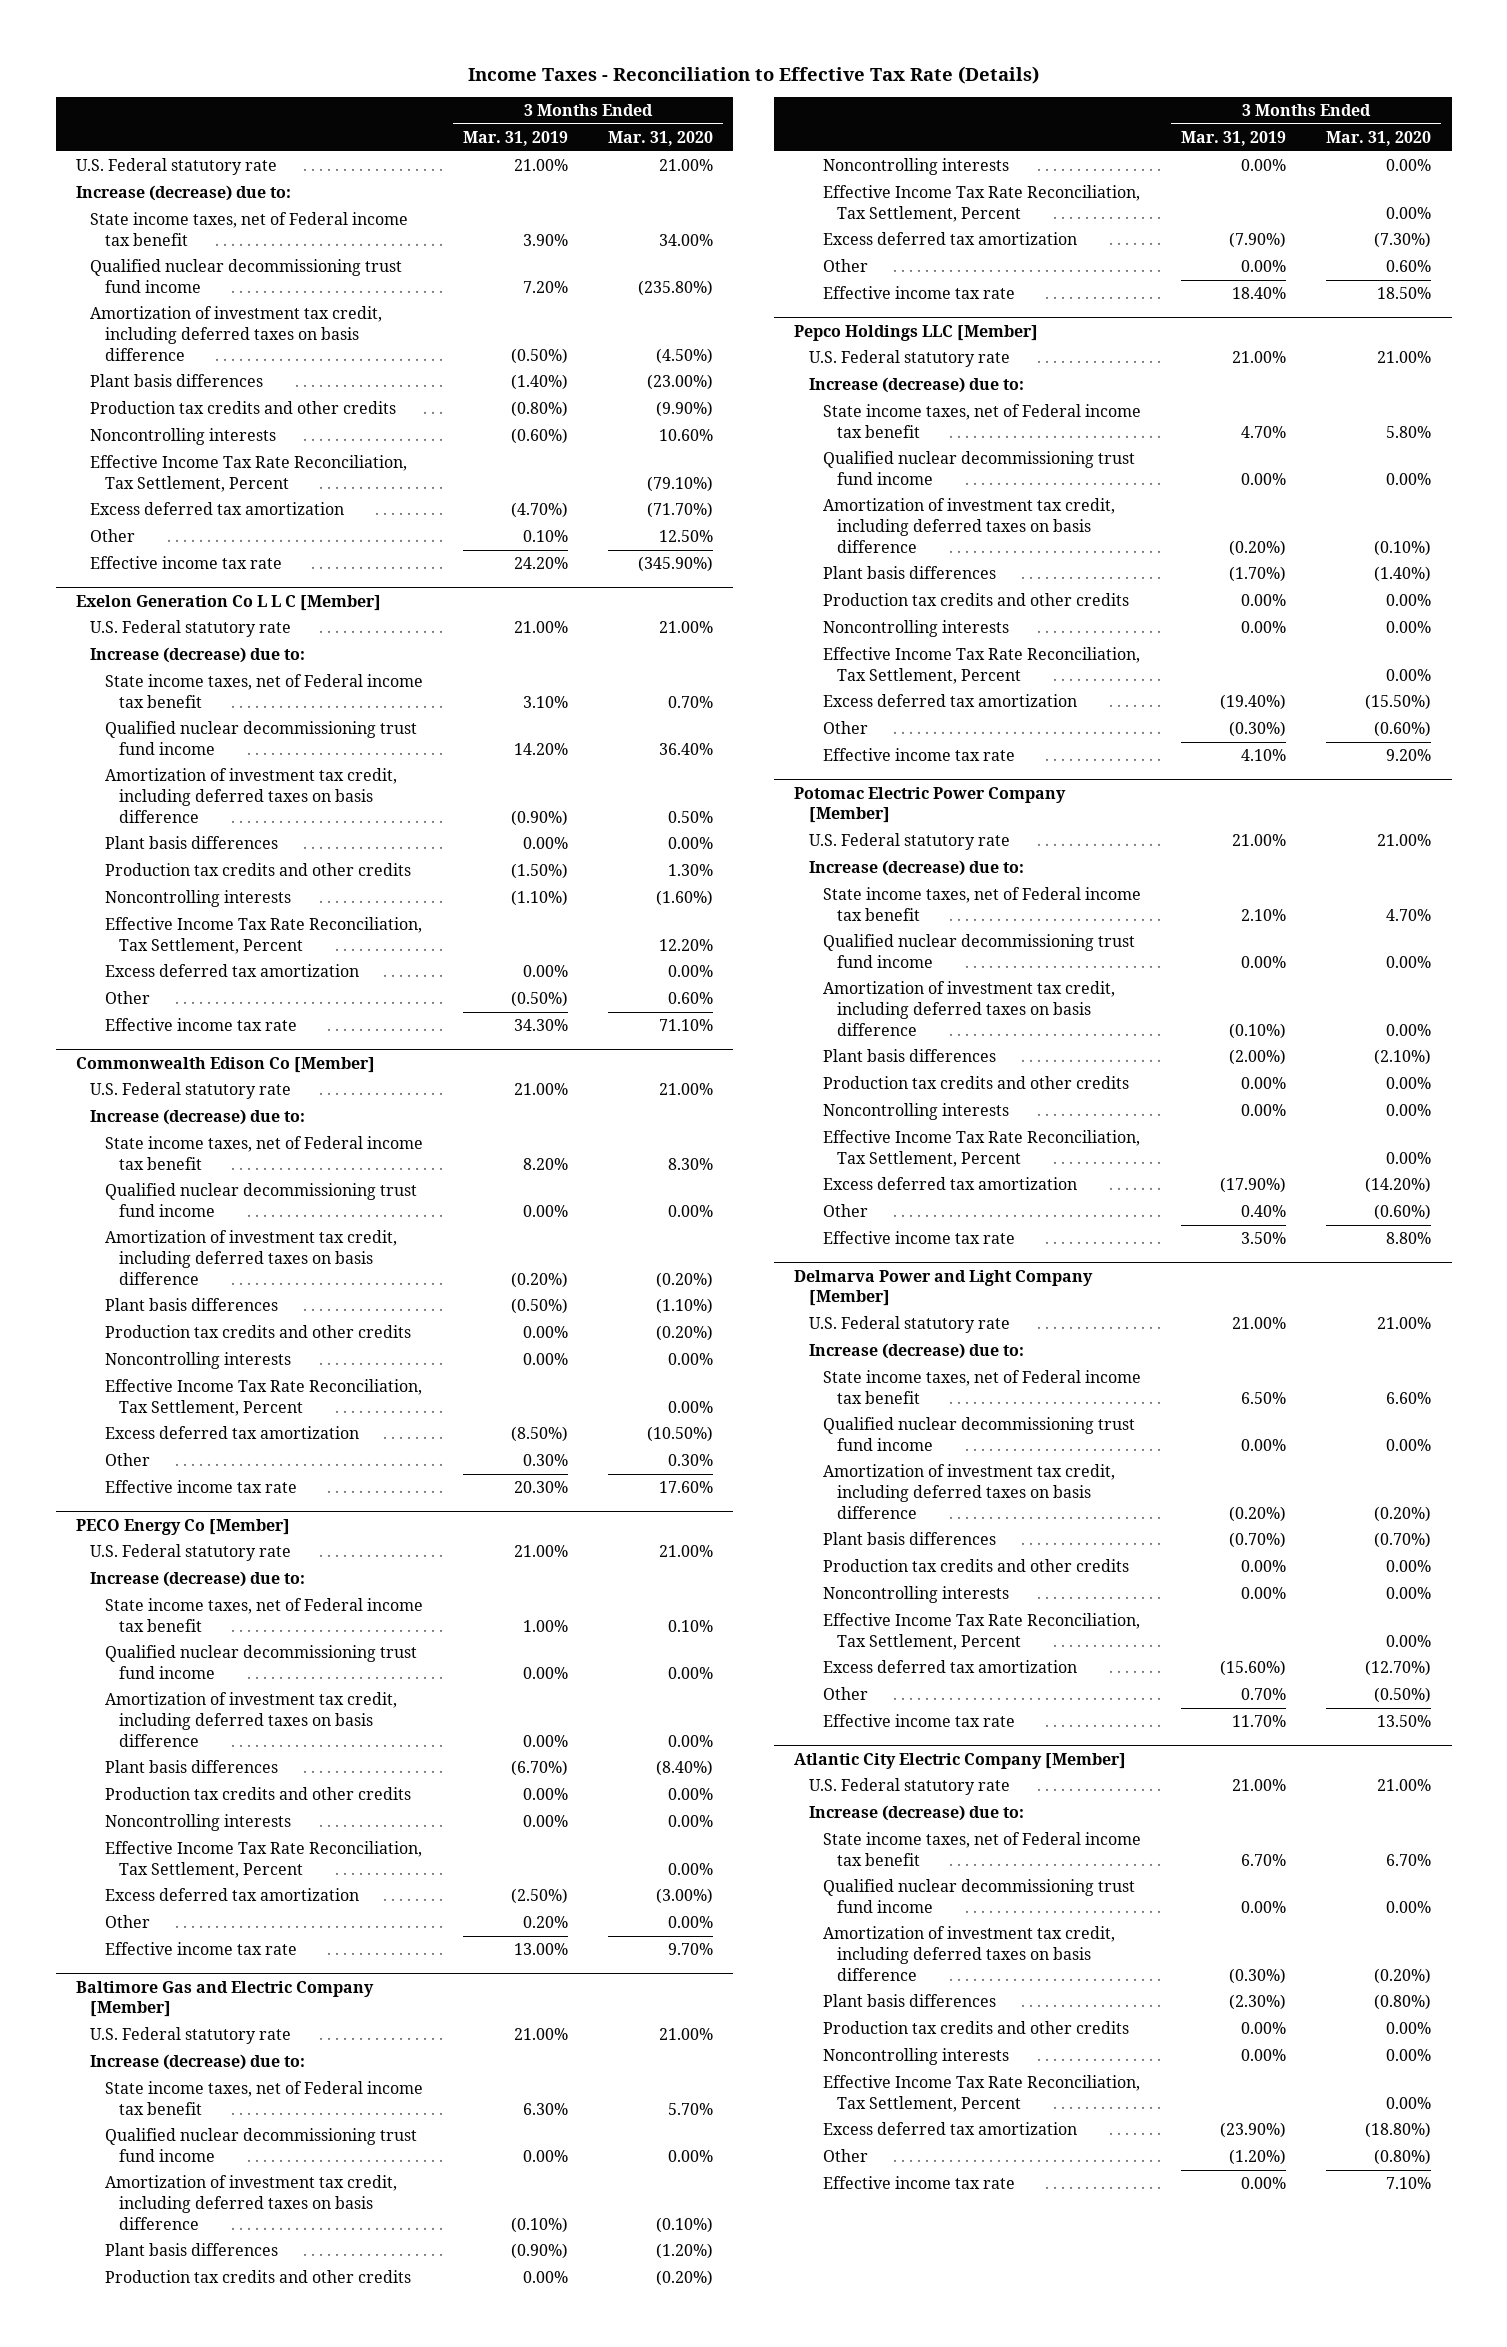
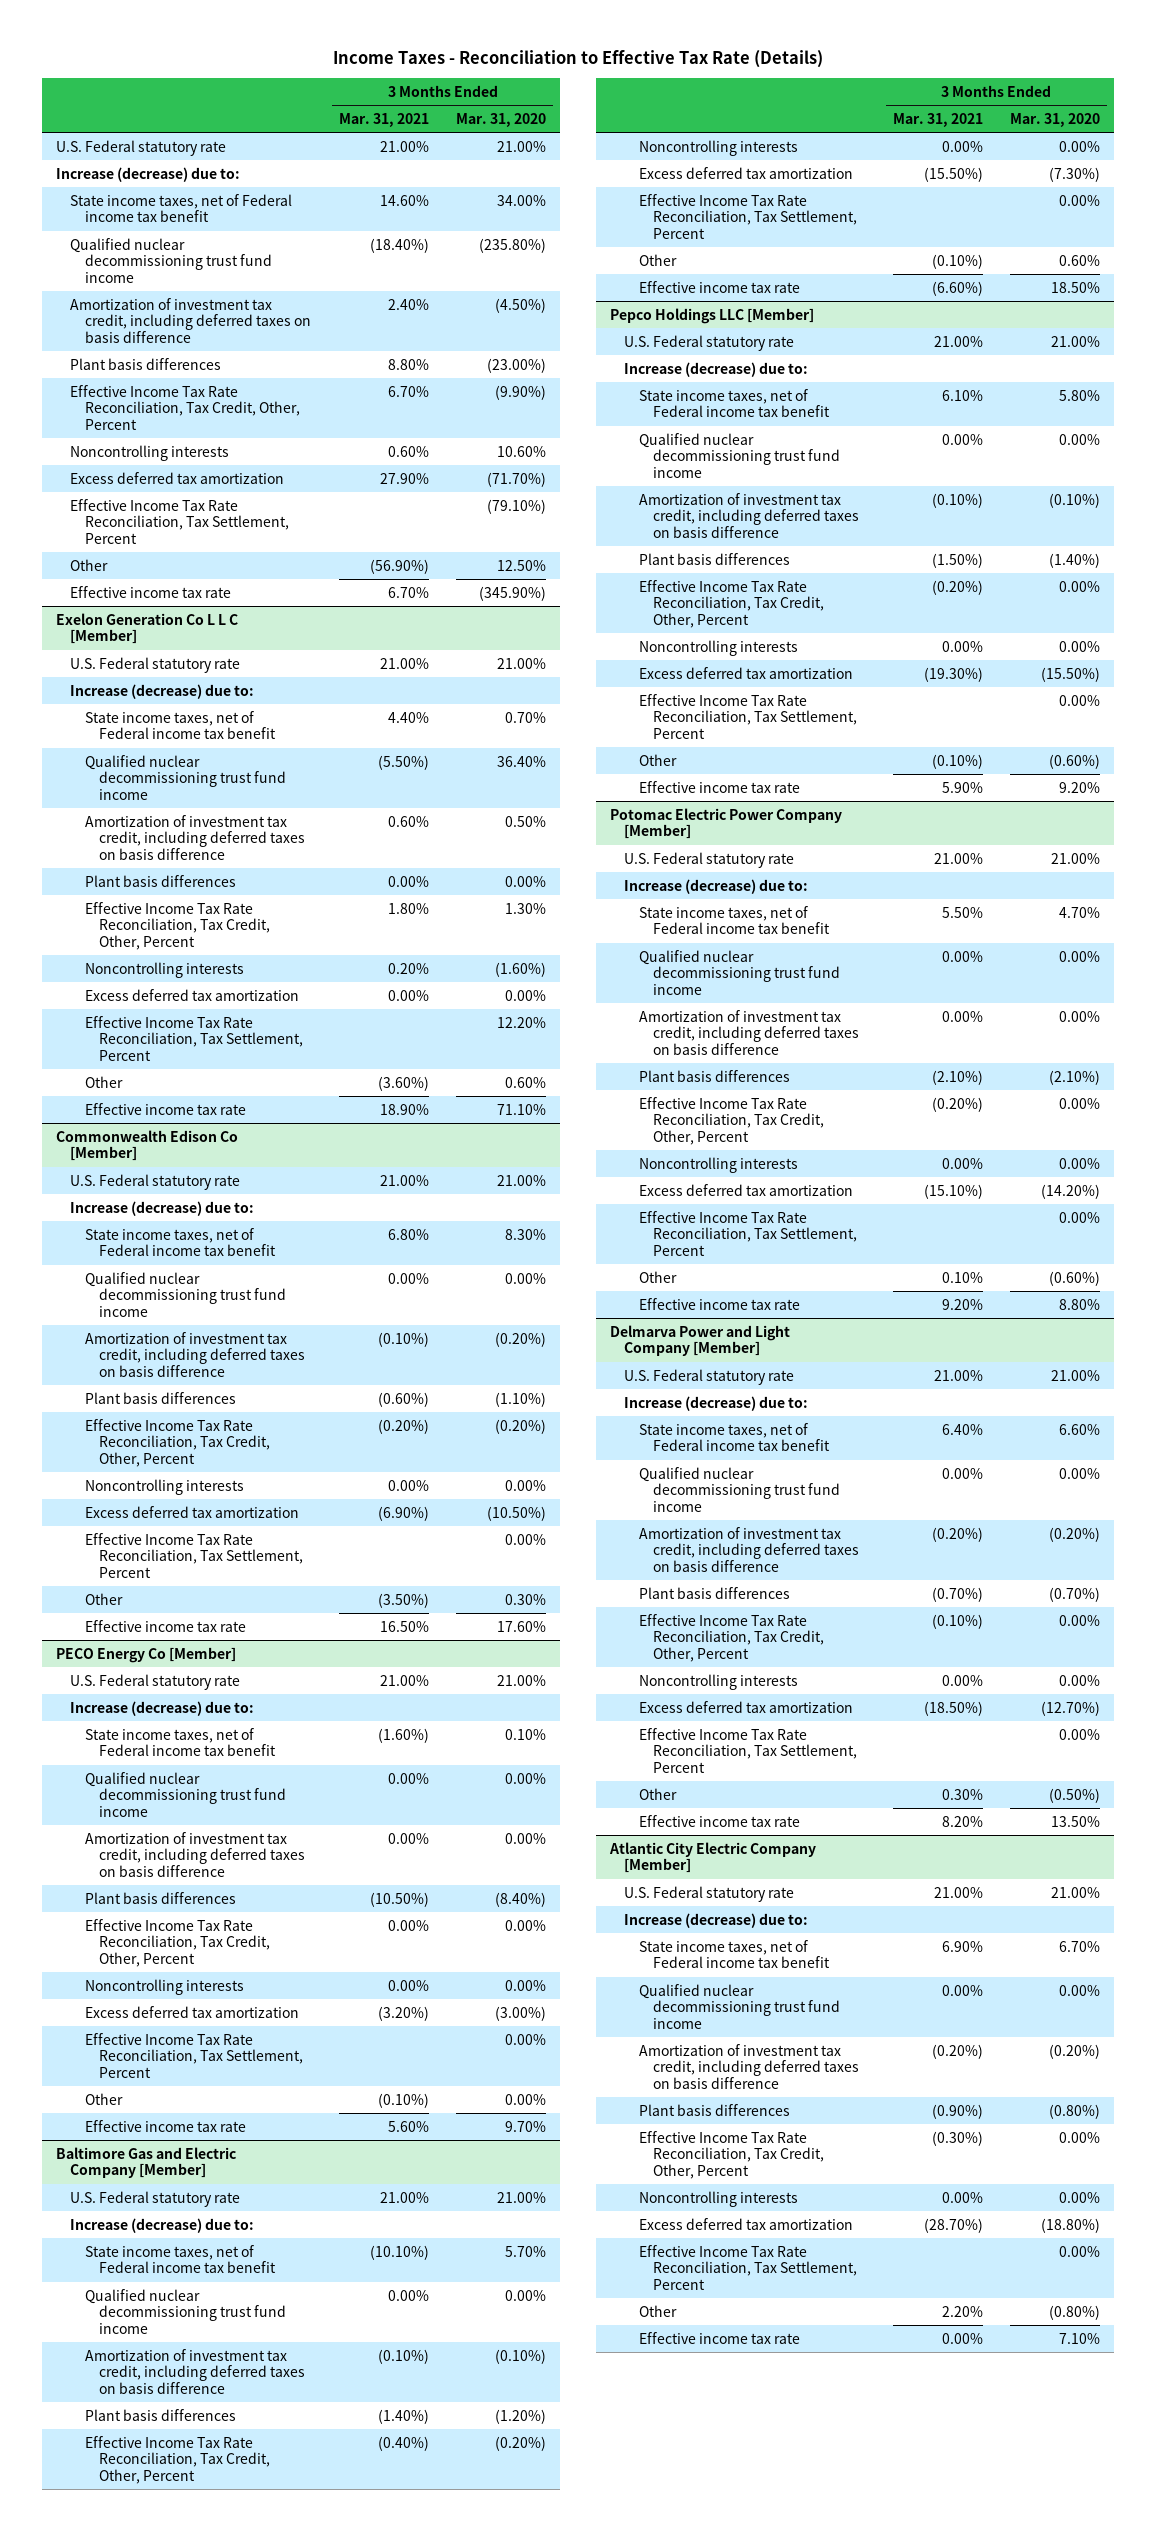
- | 3 Months Ended Mar. 31, 2019 | 3 Months Ended Mar. 31, 2020
+ | 3 Months Ended Mar. 31, 2021 | 3 Months Ended Mar. 31, 2020
- Production tax credits and other credits | (0.80%) | (9.90%)
+ Effective Income Tax Rate Reconciliation, Tax Credit, Other, Percent | 6.70% | (9.90%)
moved down: Effective Income Tax Rate Reconciliation, Tax Settlement, Percent | | (79.10%)
@ Exelon Generation Co L L C [Member]
- Production tax credits and other credits | (1.50%) | 1.30%
+ Effective Income Tax Rate Reconciliation, Tax Credit, Other, Percent | 1.80% | 1.30%
moved down: Effective Income Tax Rate Reconciliation, Tax Settlement, Percent | | 12.20%
@ Commonwealth Edison Co [Member]
- Production tax credits and other credits | 0.00% | (0.20%)
+ Effective Income Tax Rate Reconciliation, Tax Credit, Other, Percent | (0.20%) | (0.20%)
moved down: Effective Income Tax Rate Reconciliation, Tax Settlement, Percent | | 0.00%
@ PECO Energy Co [Member]
- Production tax credits and other credits | 0.00% | 0.00%
+ Effective Income Tax Rate Reconciliation, Tax Credit, Other, Percent | 0.00% | 0.00%
moved down: Effective Income Tax Rate Reconciliation, Tax Settlement, Percent | | 0.00%
@ Baltimore Gas and Electric Company [Member]
- Production tax credits and other credits | 0.00% | (0.20%)
+ Effective Income Tax Rate Reconciliation, Tax Credit, Other, Percent | (0.40%) | (0.20%)
moved down: Effective Income Tax Rate Reconciliation, Tax Settlement, Percent | | 0.00%
@ Pepco Holdings LLC [Member]
- Production tax credits and other credits | 0.00% | 0.00%
+ Effective Income Tax Rate Reconciliation, Tax Credit, Other, Percent | (0.20%) | 0.00%
moved down: Effective Income Tax Rate Reconciliation, Tax Settlement, Percent | | 0.00%
@ Potomac Electric Power Company [Member]
- Production tax credits and other credits | 0.00% | 0.00%
+ Effective Income Tax Rate Reconciliation, Tax Credit, Other, Percent | (0.20%) | 0.00%
moved down: Effective Income Tax Rate Reconciliation, Tax Settlement, Percent | | 0.00%
@ Delmarva Power and Light Company [Member]
- Production tax credits and other credits | 0.00% | 0.00%
+ Effective Income Tax Rate Reconciliation, Tax Credit, Other, Percent | (0.10%) | 0.00%
moved down: Effective Income Tax Rate Reconciliation, Tax Settlement, Percent | | 0.00%
@ Atlantic City Electric Company [Member]
- Production tax credits and other credits | 0.00% | 0.00%
+ Effective Income Tax Rate Reconciliation, Tax Credit, Other, Percent | (0.30%) | 0.00%
moved down: Effective Income Tax Rate Reconciliation, Tax Settlement, Percent | | 0.00%

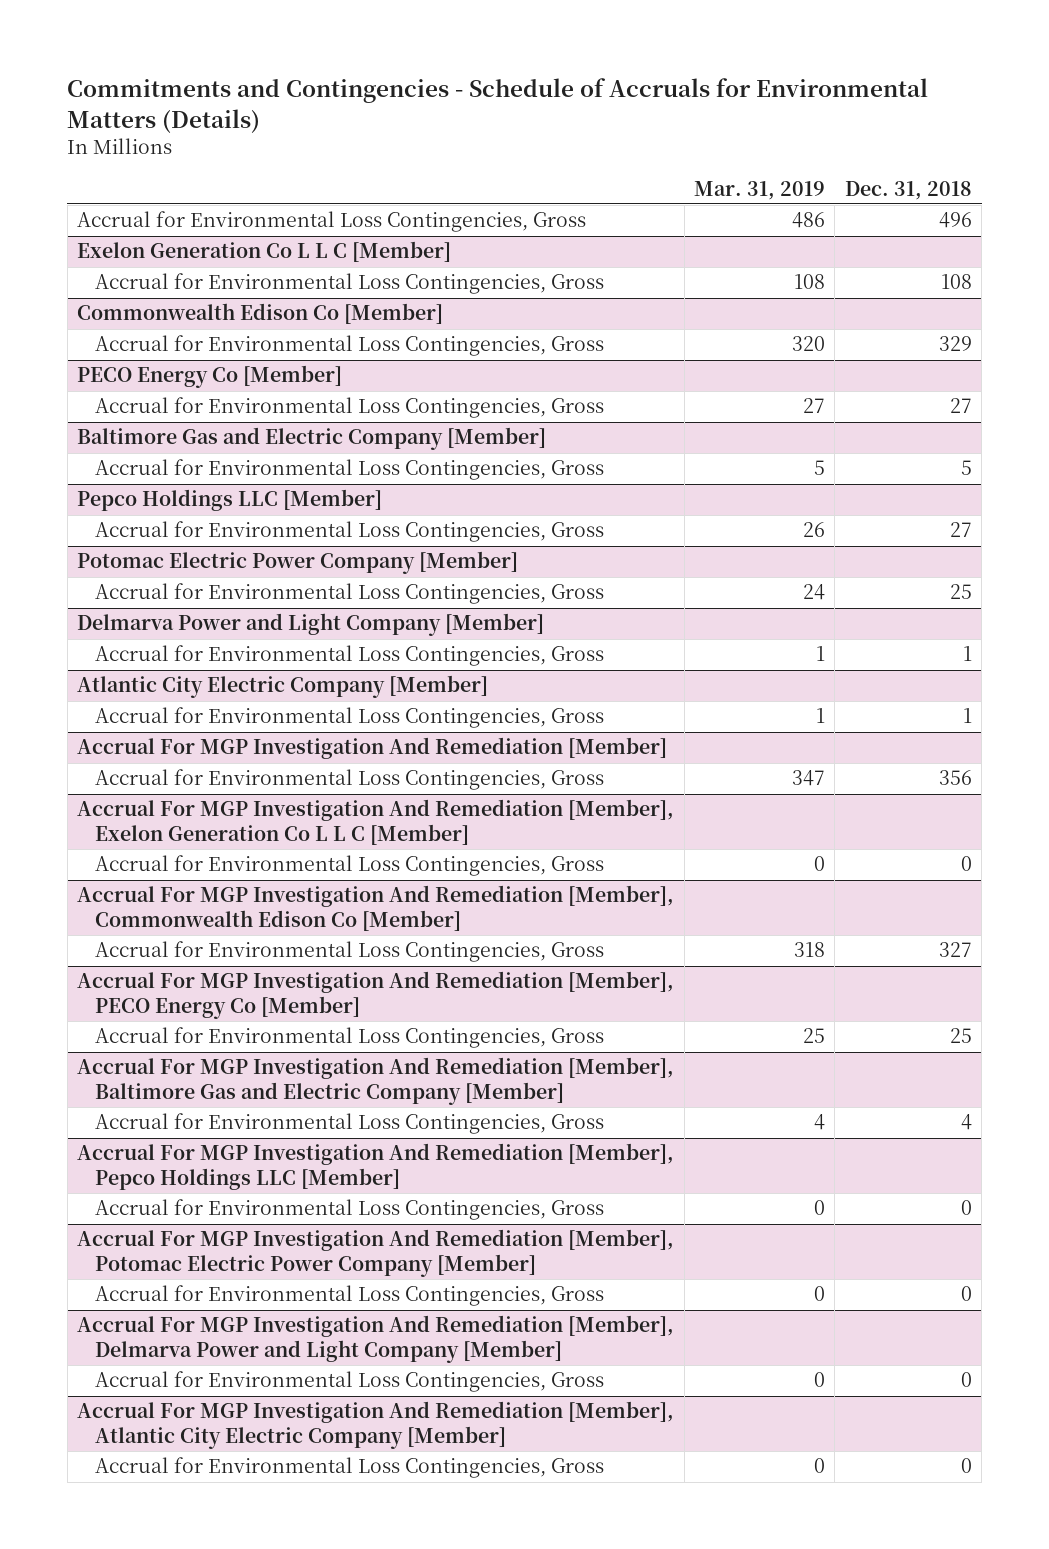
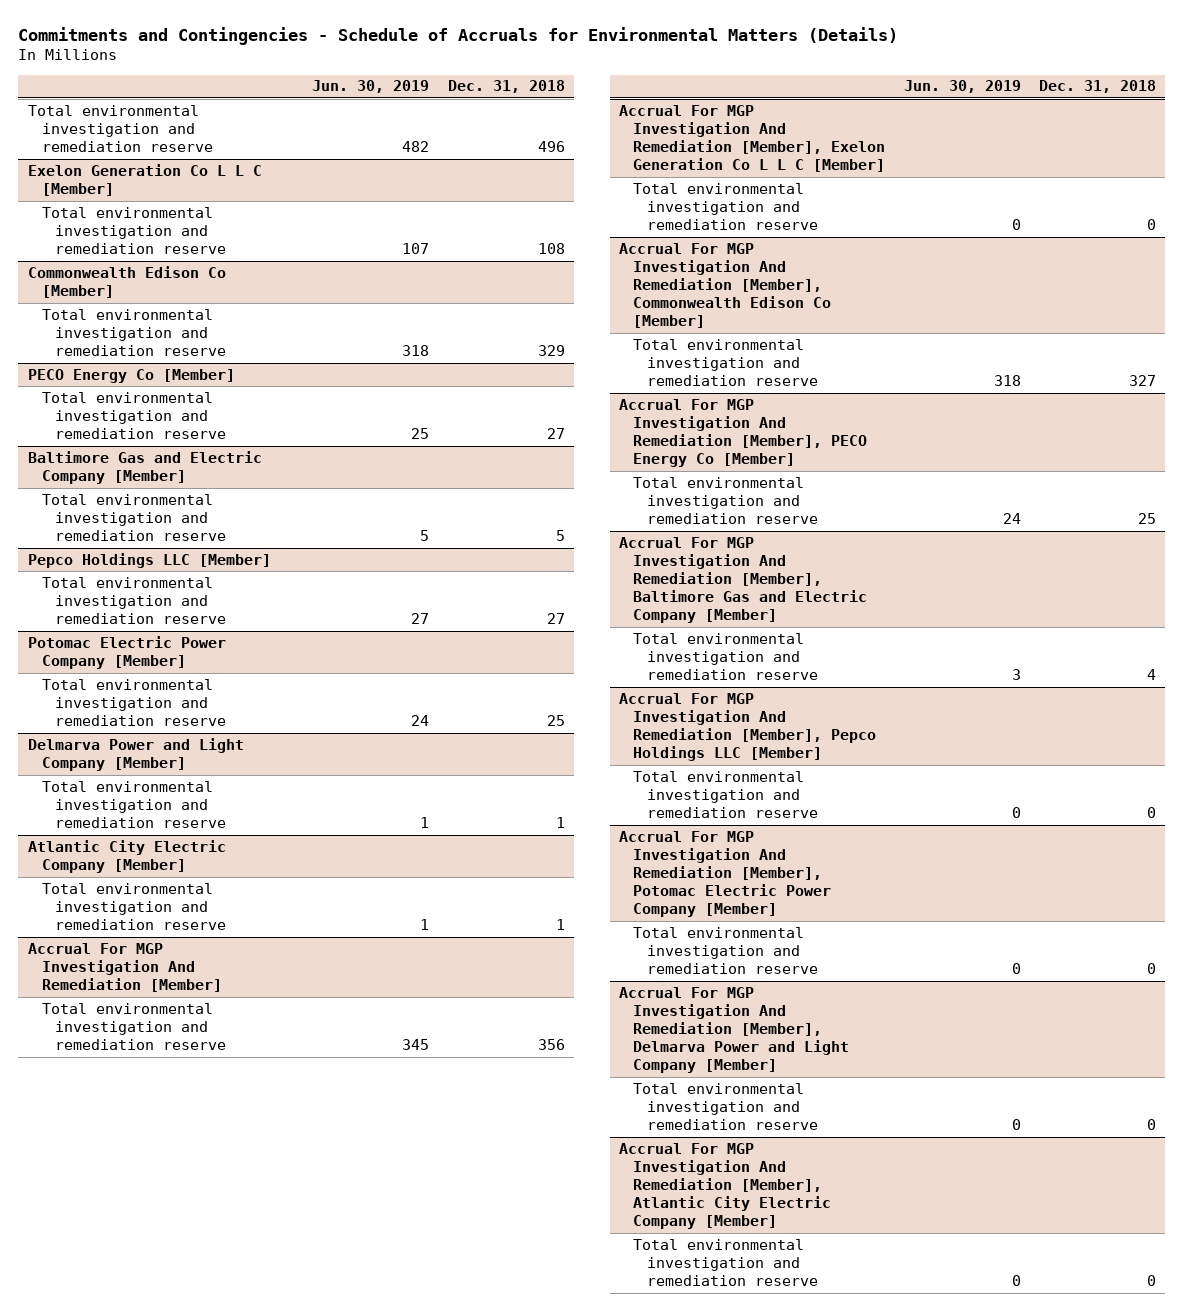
- | Mar. 31, 2019 | Dec. 31, 2018
+ | Jun. 30, 2019 | Dec. 31, 2018
- Accrual for Environmental Loss Contingencies, Gross | 486 | 496
+ Total environmental investigation and remediation reserve | 482 | 496
@ Exelon Generation Co L L C [Member]
- Accrual for Environmental Loss Contingencies, Gross | 108 | 108
+ Total environmental investigation and remediation reserve | 107 | 108
@ Commonwealth Edison Co [Member]
- Accrual for Environmental Loss Contingencies, Gross | 320 | 329
+ Total environmental investigation and remediation reserve | 318 | 329
@ PECO Energy Co [Member]
- Accrual for Environmental Loss Contingencies, Gross | 27 | 27
+ Total environmental investigation and remediation reserve | 25 | 27
@ Baltimore Gas and Electric Company [Member]
- Accrual for Environmental Loss Contingencies, Gross | 5 | 5
+ Total environmental investigation and remediation reserve | 5 | 5
@ Pepco Holdings LLC [Member]
- Accrual for Environmental Loss Contingencies, Gross | 26 | 27
+ Total environmental investigation and remediation reserve | 27 | 27
@ Potomac Electric Power Company [Member]
- Accrual for Environmental Loss Contingencies, Gross | 24 | 25
+ Total environmental investigation and remediation reserve | 24 | 25
@ Delmarva Power and Light Company [Member]
- Accrual for Environmental Loss Contingencies, Gross | 1 | 1
+ Total environmental investigation and remediation reserve | 1 | 1
@ Atlantic City Electric Company [Member]
- Accrual for Environmental Loss Contingencies, Gross | 1 | 1
+ Total environmental investigation and remediation reserve | 1 | 1
@ Accrual For MGP Investigation And Remediation [Member]
- Accrual for Environmental Loss Contingencies, Gross | 347 | 356
+ Total environmental investigation and remediation reserve | 345 | 356
@ Accrual For MGP Investigation And Remediation [Member], Exelon Generation Co L L C [Member]
- Accrual for Environmental Loss Contingencies, Gross | 0 | 0
+ Total environmental investigation and remediation reserve | 0 | 0
@ Accrual For MGP Investigation And Remediation [Member], Commonwealth Edison Co [Member]
- Accrual for Environmental Loss Contingencies, Gross | 318 | 327
+ Total environmental investigation and remediation reserve | 318 | 327
@ Accrual For MGP Investigation And Remediation [Member], PECO Energy Co [Member]
- Accrual for Environmental Loss Contingencies, Gross | 25 | 25
+ Total environmental investigation and remediation reserve | 24 | 25
@ Accrual For MGP Investigation And Remediation [Member], Baltimore Gas and Electric Company [Member]
- Accrual for Environmental Loss Contingencies, Gross | 4 | 4
+ Total environmental investigation and remediation reserve | 3 | 4
@ Accrual For MGP Investigation And Remediation [Member], Pepco Holdings LLC [Member]
- Accrual for Environmental Loss Contingencies, Gross | 0 | 0
+ Total environmental investigation and remediation reserve | 0 | 0
@ Accrual For MGP Investigation And Remediation [Member], Potomac Electric Power Company [Member]
- Accrual for Environmental Loss Contingencies, Gross | 0 | 0
+ Total environmental investigation and remediation reserve | 0 | 0
@ Accrual For MGP Investigation And Remediation [Member], Delmarva Power and Light Company [Member]
- Accrual for Environmental Loss Contingencies, Gross | 0 | 0
+ Total environmental investigation and remediation reserve | 0 | 0
@ Accrual For MGP Investigation And Remediation [Member], Atlantic City Electric Company [Member]
- Accrual for Environmental Loss Contingencies, Gross | 0 | 0
+ Total environmental investigation and remediation reserve | 0 | 0

